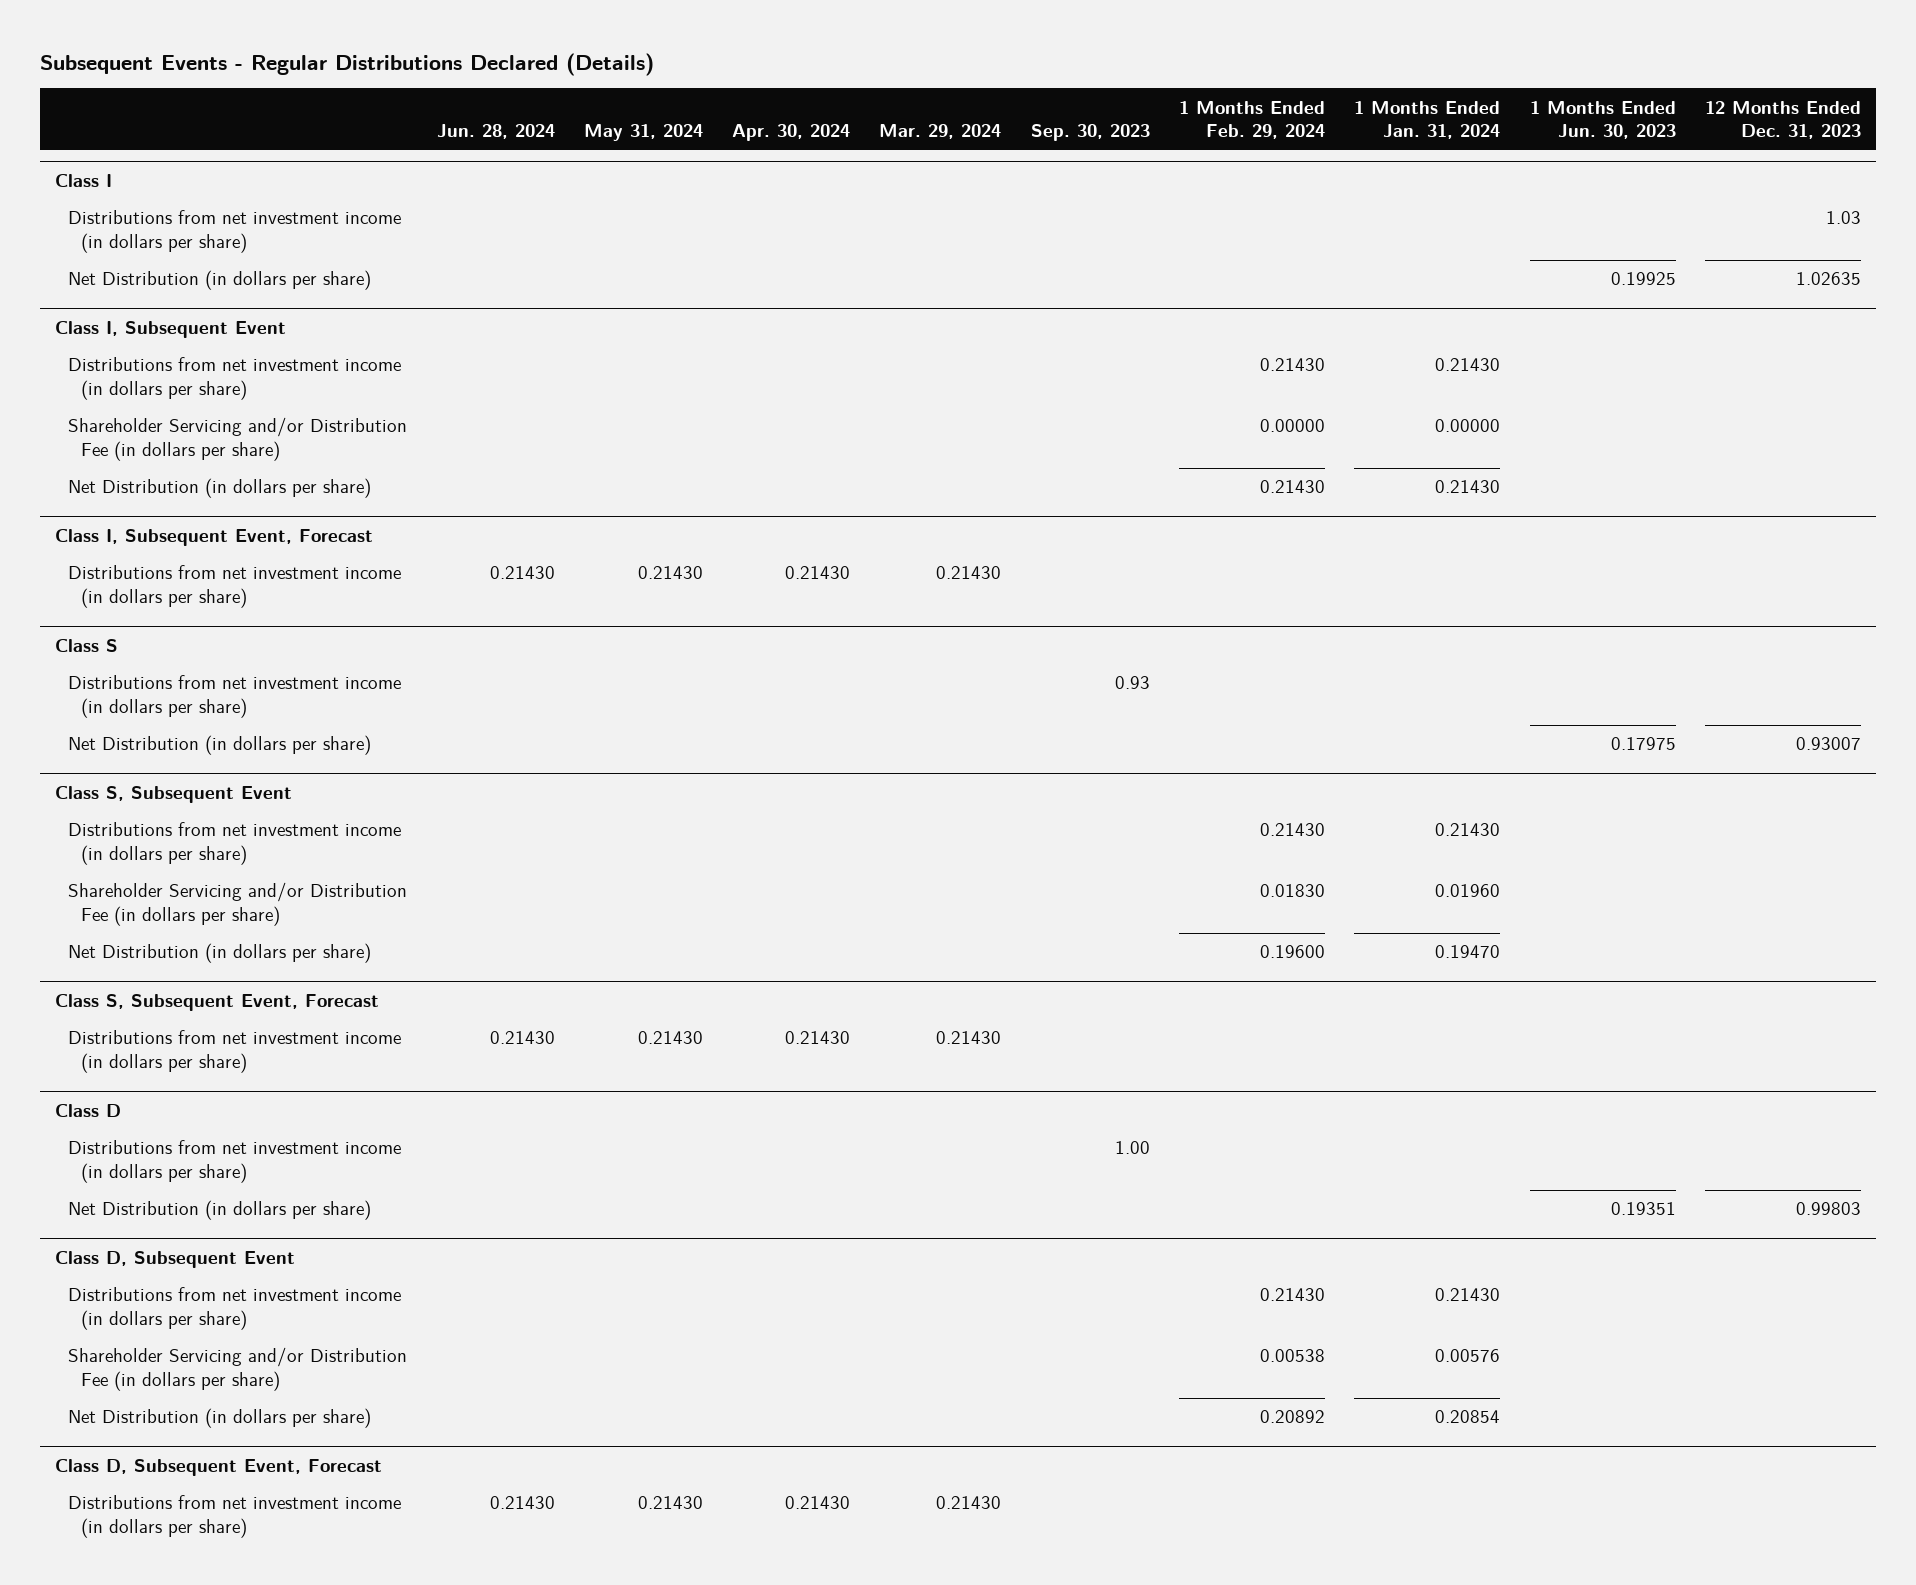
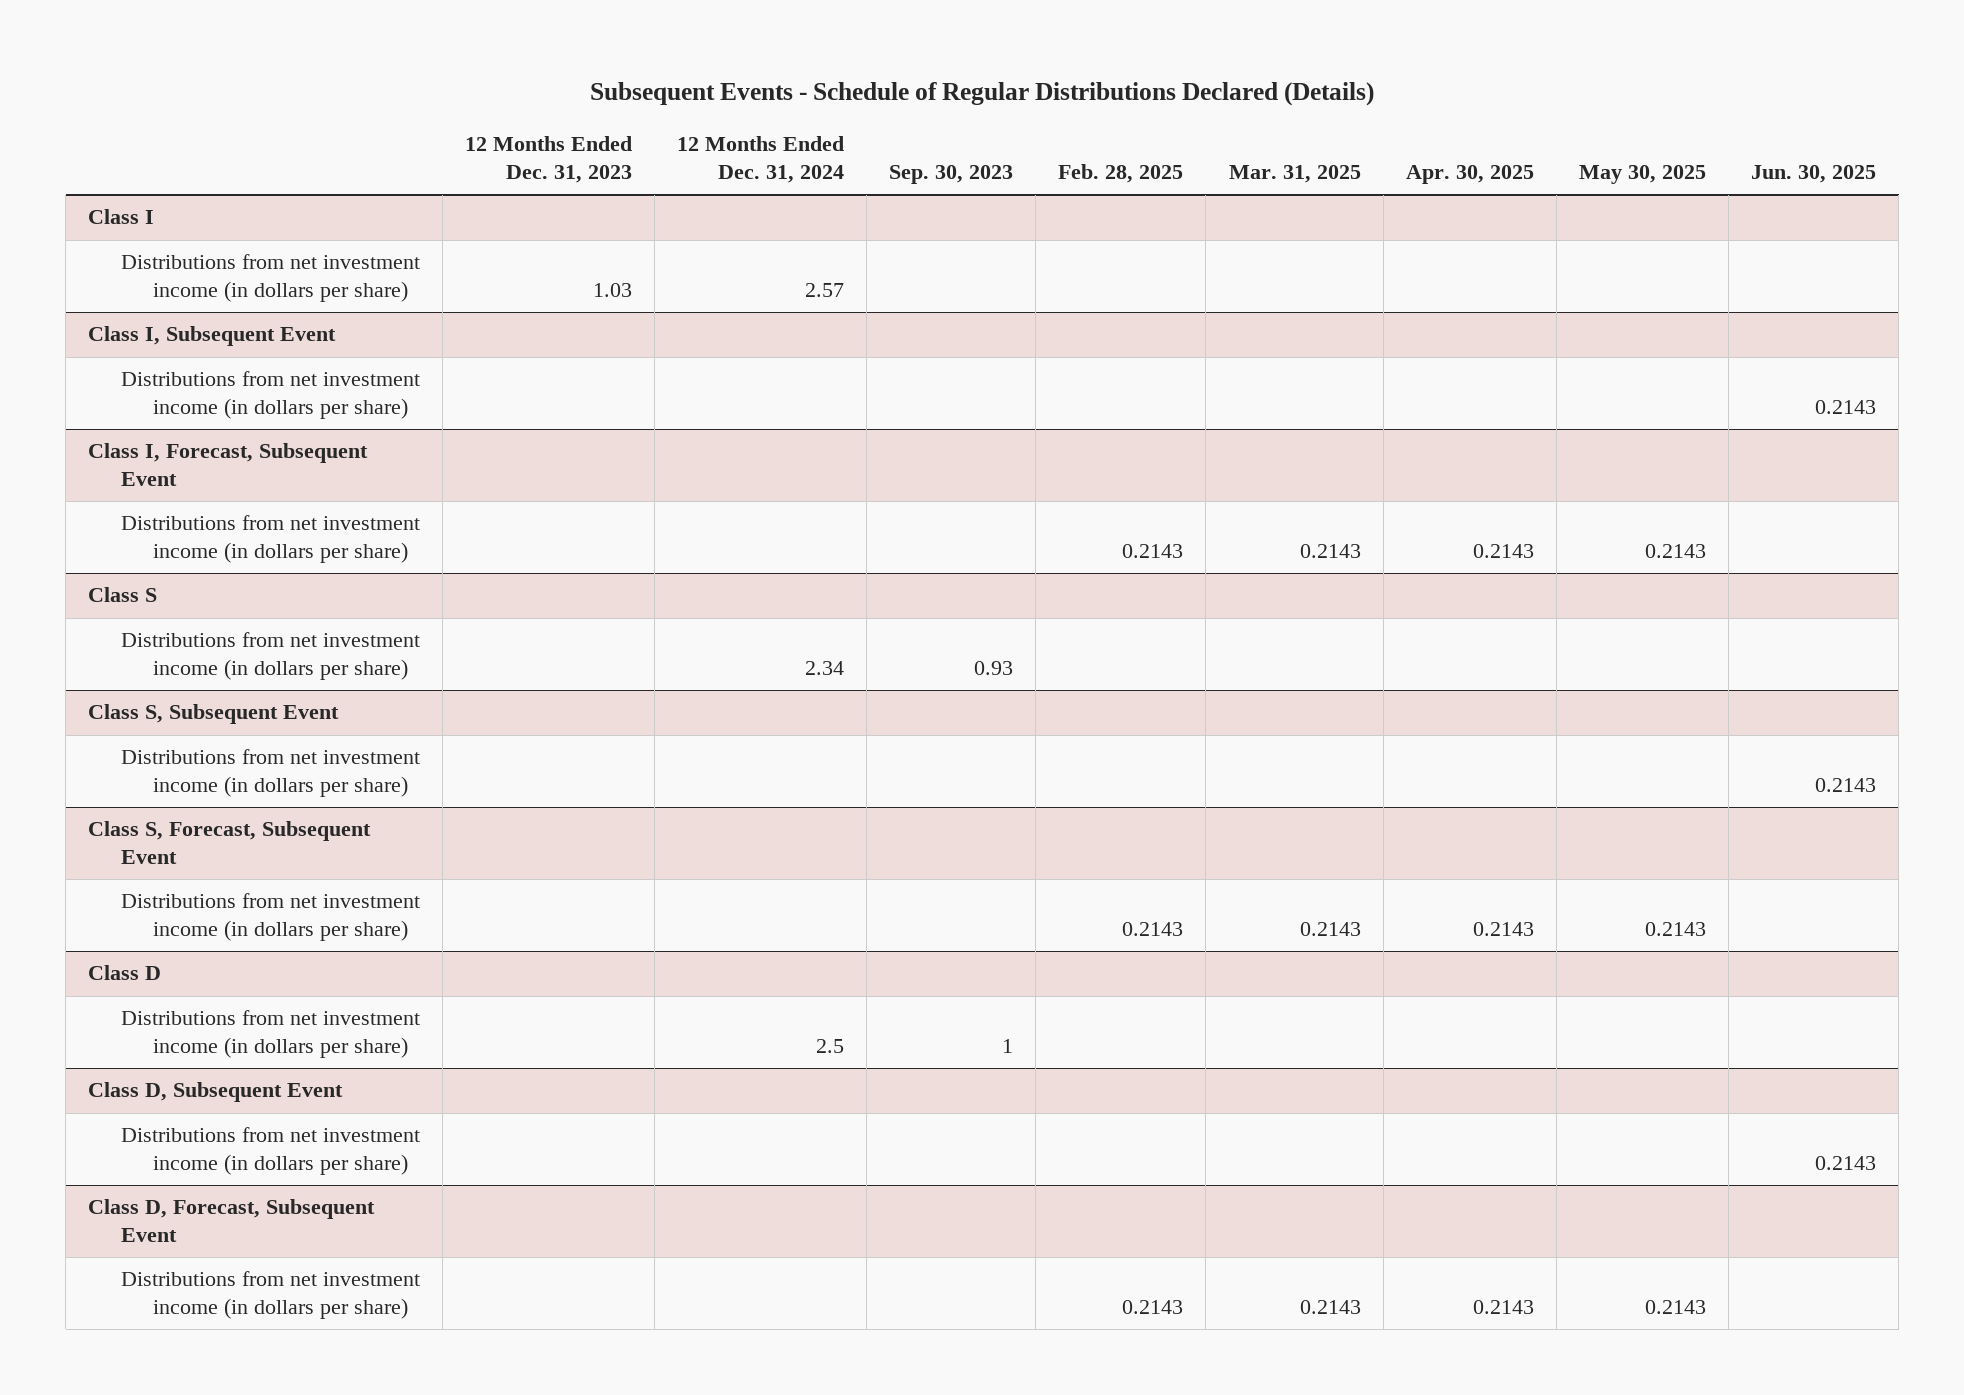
- Subsequent Events - Regular Distributions Declared (Details)
+ Subsequent Events - Schedule of Regular Distributions Declared (Details)
- | Jun. 28, 2024 | May 31, 2024 | Apr. 30, 2024 | Mar. 29, 2024 | Sep. 30, 2023 | 1 Months Ended Feb. 29, 2024 | 1 Months Ended Jan. 31, 2024 | 1 Months Ended Jun. 30, 2023 | 12 Months Ended Dec. 31, 2023
+ | 12 Months Ended Dec. 31, 2023 | 12 Months Ended Dec. 31, 2024 | Sep. 30, 2023 | Feb. 28, 2025 | Mar. 31, 2025 | Apr. 30, 2025 | May 30, 2025 | Jun. 30, 2025
@ Class I
- Net Distribution (in dollars per share) | | | | | | | | 0.19925 | 1.02635
@ Class I, Subsequent Event
- Shareholder Servicing and/or Distribution Fee (in dollars per share) | | | | | | 0.00000 | 0.00000 | |
- Net Distribution (in dollars per share) | | | | | | 0.21430 | 0.21430 | |
- Class I, Subsequent Event, Forecast
+ Class I, Forecast, Subsequent Event
@ Class S
- Net Distribution (in dollars per share) | | | | | | | | 0.17975 | 0.93007
@ Class S, Subsequent Event
- Shareholder Servicing and/or Distribution Fee (in dollars per share) | | | | | | 0.01830 | 0.01960 | |
- Net Distribution (in dollars per share) | | | | | | 0.19600 | 0.19470 | |
- Class S, Subsequent Event, Forecast
+ Class S, Forecast, Subsequent Event
@ Class D
- Distributions from net investment income (in dollars per share) | | | | | 1.00 | | | |
- Net Distribution (in dollars per share) | | | | | | | | 0.19351 | 0.99803
+ Distributions from net investment income (in dollars per share) | | 2.5 | 1 | | | | |
@ Class D, Subsequent Event
- Shareholder Servicing and/or Distribution Fee (in dollars per share) | | | | | | 0.00538 | 0.00576 | |
- Net Distribution (in dollars per share) | | | | | | 0.20892 | 0.20854 | |
- Class D, Subsequent Event, Forecast
+ Class D, Forecast, Subsequent Event

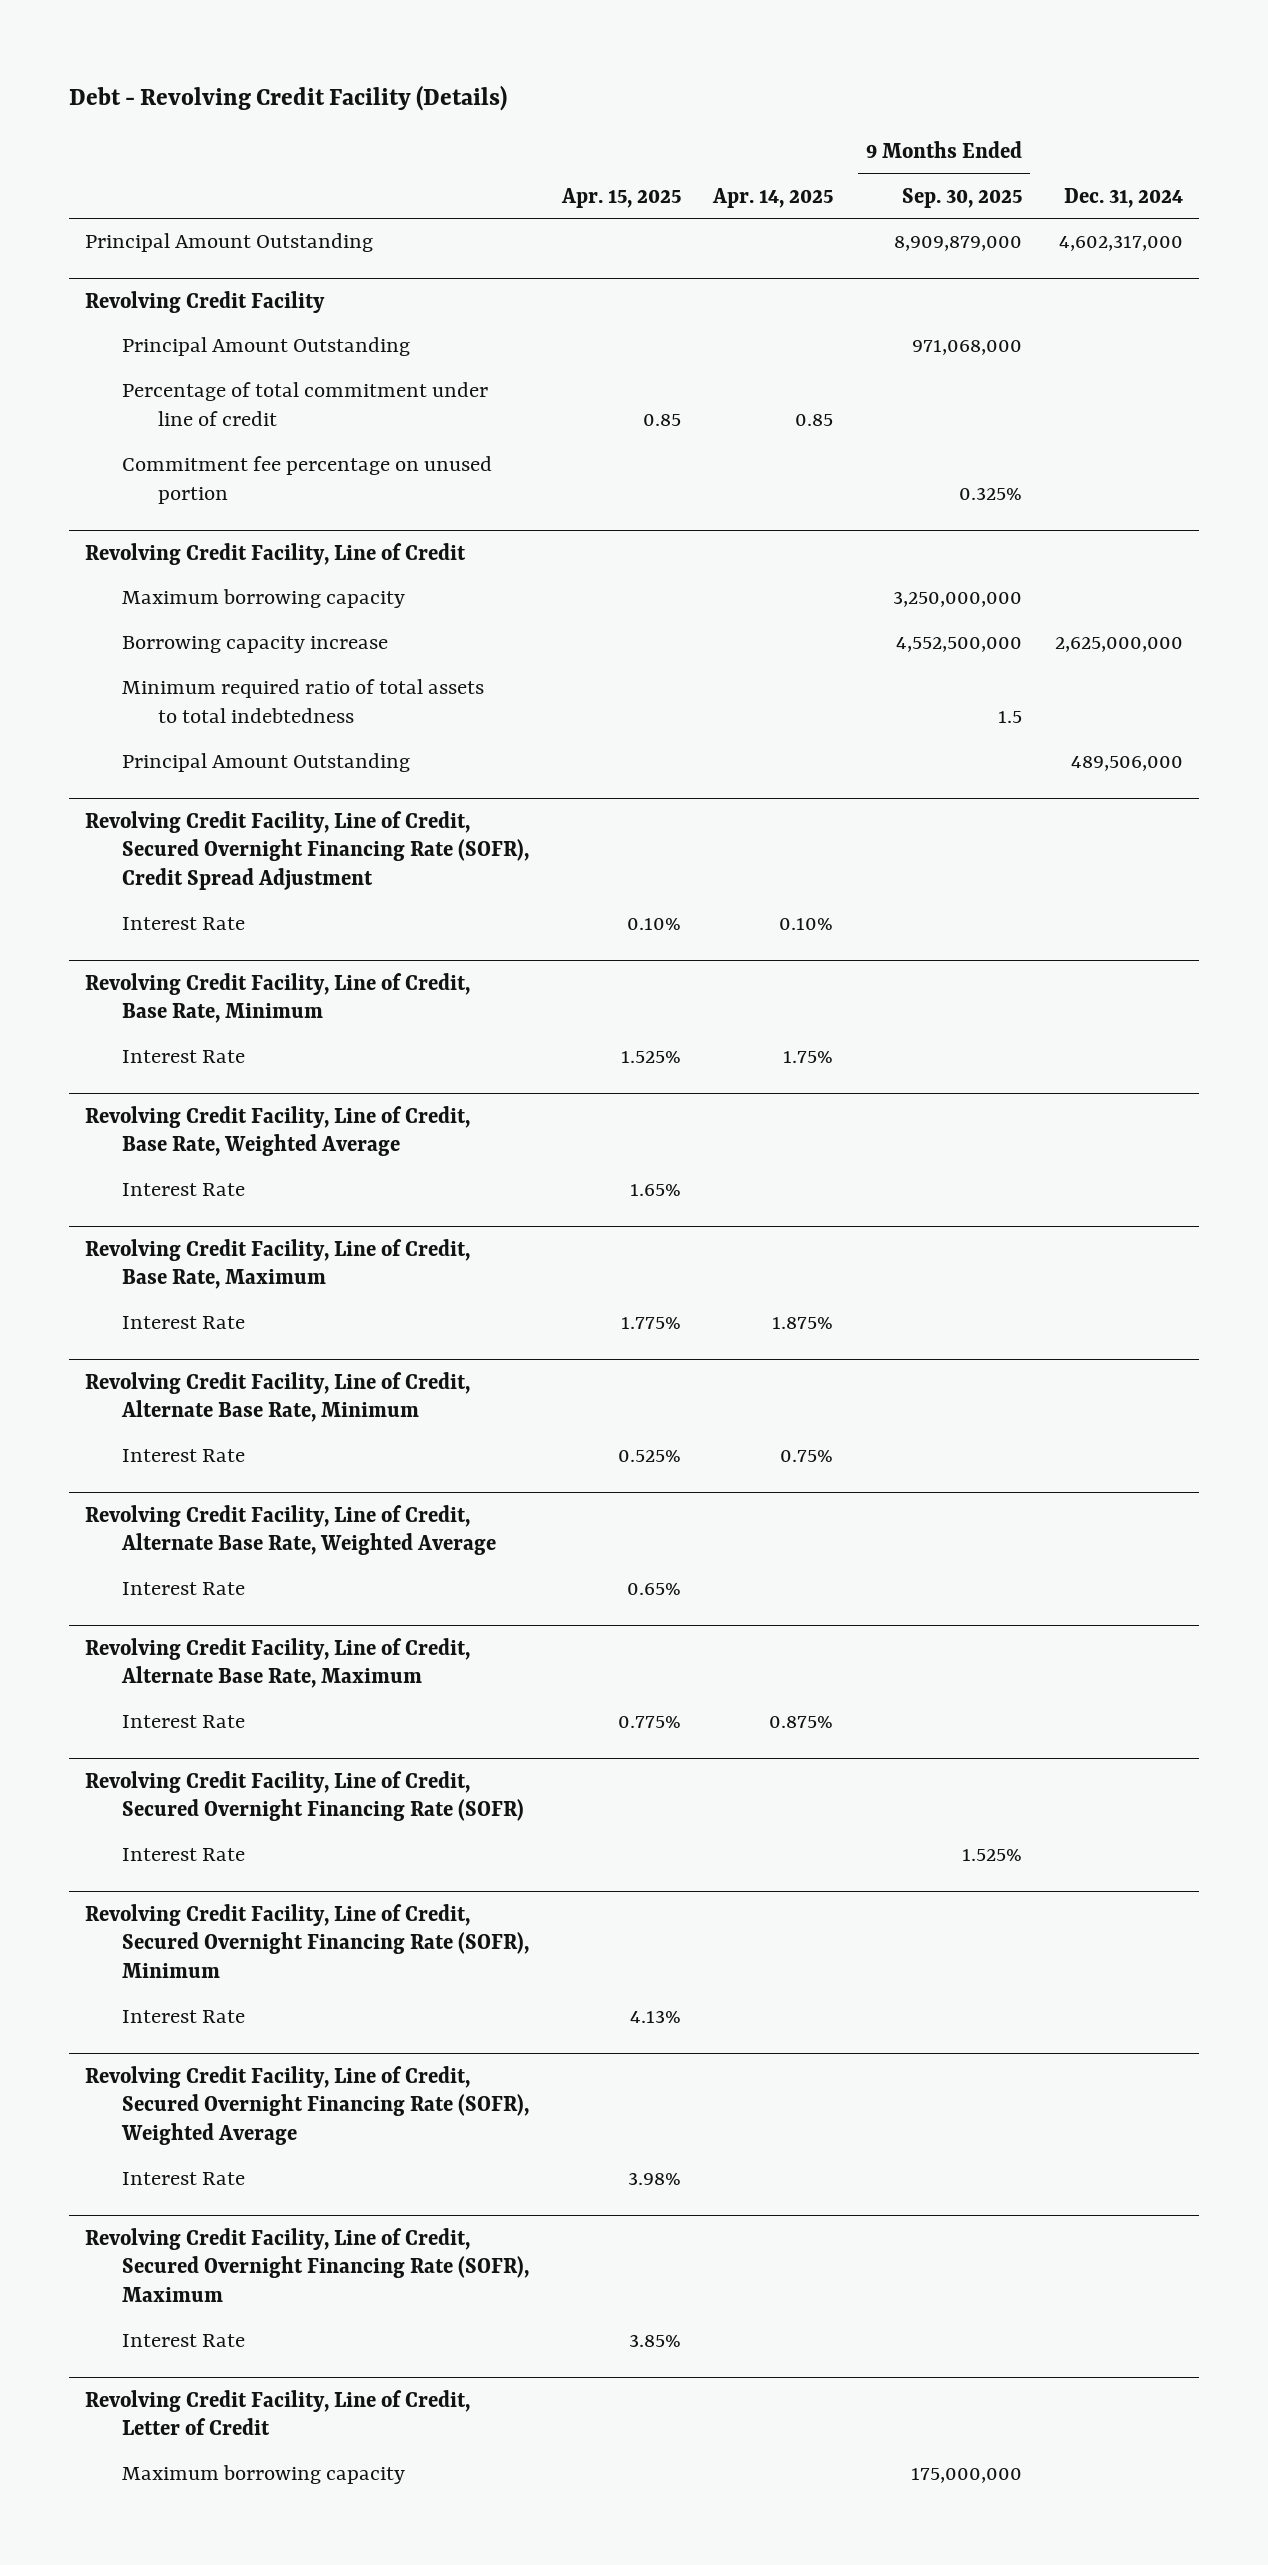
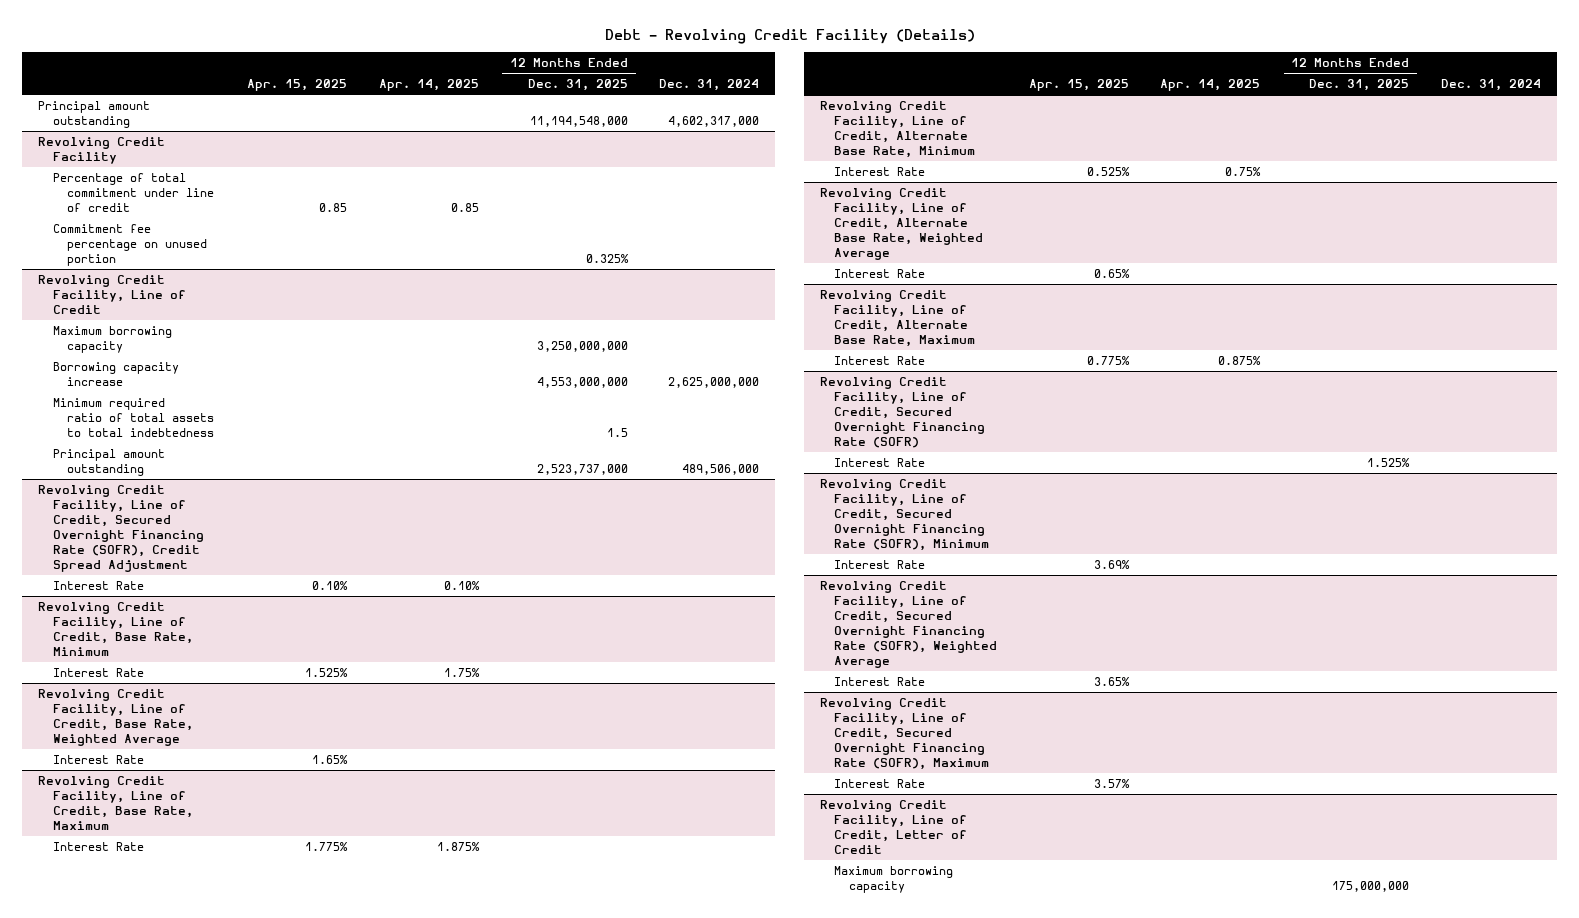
- | Apr. 15, 2025 | Apr. 14, 2025 | 9 Months Ended Sep. 30, 2025 | Dec. 31, 2024
+ | Apr. 15, 2025 | Apr. 14, 2025 | 12 Months Ended Dec. 31, 2025 | Dec. 31, 2024
- Principal Amount Outstanding | | | 8,909,879,000 | 4,602,317,000
+ Principal amount outstanding | | | 11,194,548,000 | 4,602,317,000
@ Revolving Credit Facility
- Principal Amount Outstanding | | | 971,068,000 |
@ Revolving Credit Facility, Line of Credit
- Principal Amount Outstanding | | | | 489,506,000
+ Principal amount outstanding | | | 2,523,737,000 | 489,506,000
@ Revolving Credit Facility, Line of Credit, Secured Overnight Financing Rate (SOFR), Minimum
- Interest Rate | 4.13% | | |
+ Interest Rate | 3.69% | | |
@ Revolving Credit Facility, Line of Credit, Secured Overnight Financing Rate (SOFR), Weighted Average
- Interest Rate | 3.98% | | |
+ Interest Rate | 3.65% | | |
@ Revolving Credit Facility, Line of Credit, Secured Overnight Financing Rate (SOFR), Maximum
- Interest Rate | 3.85% | | |
+ Interest Rate | 3.57% | | |

